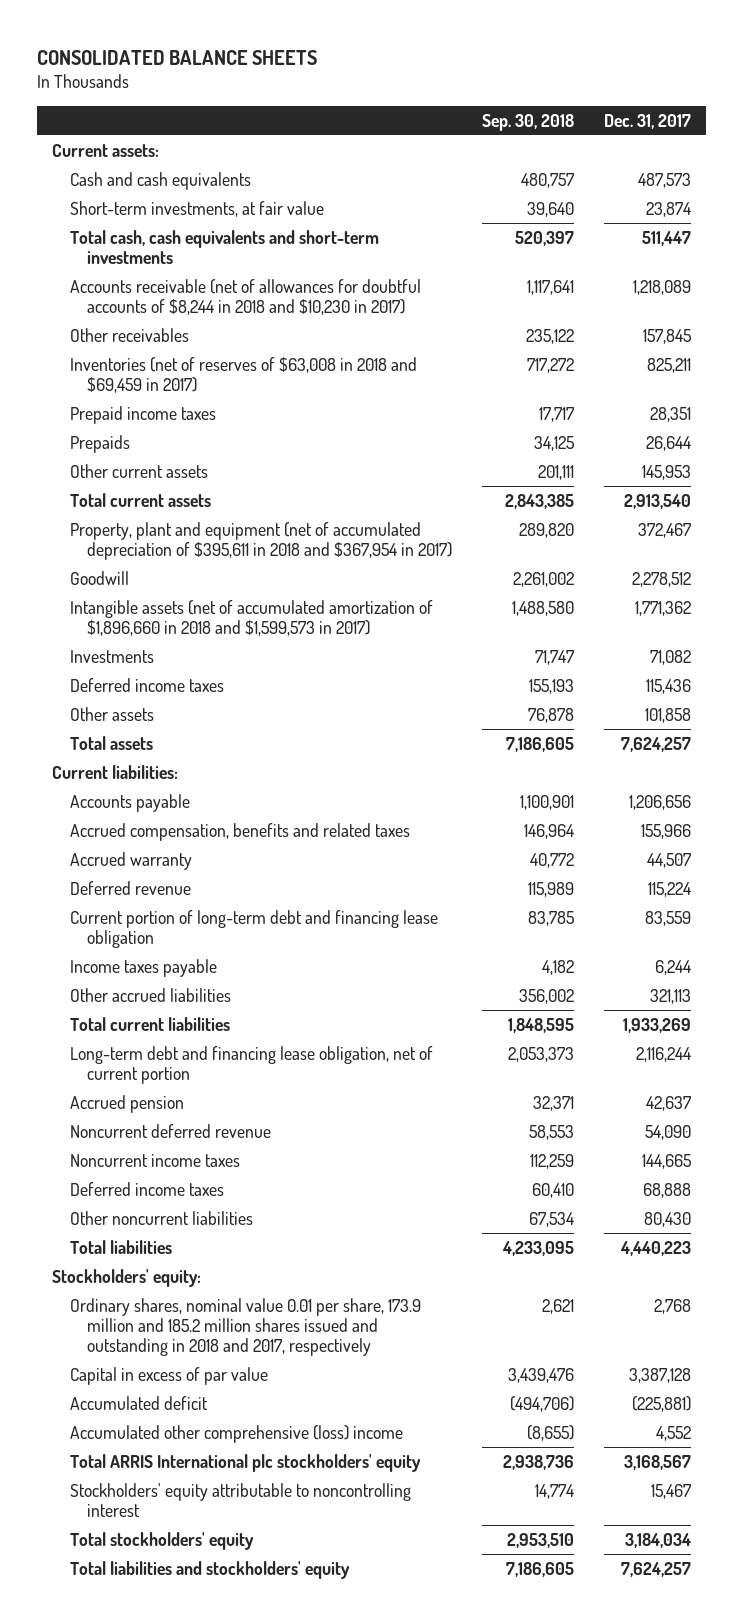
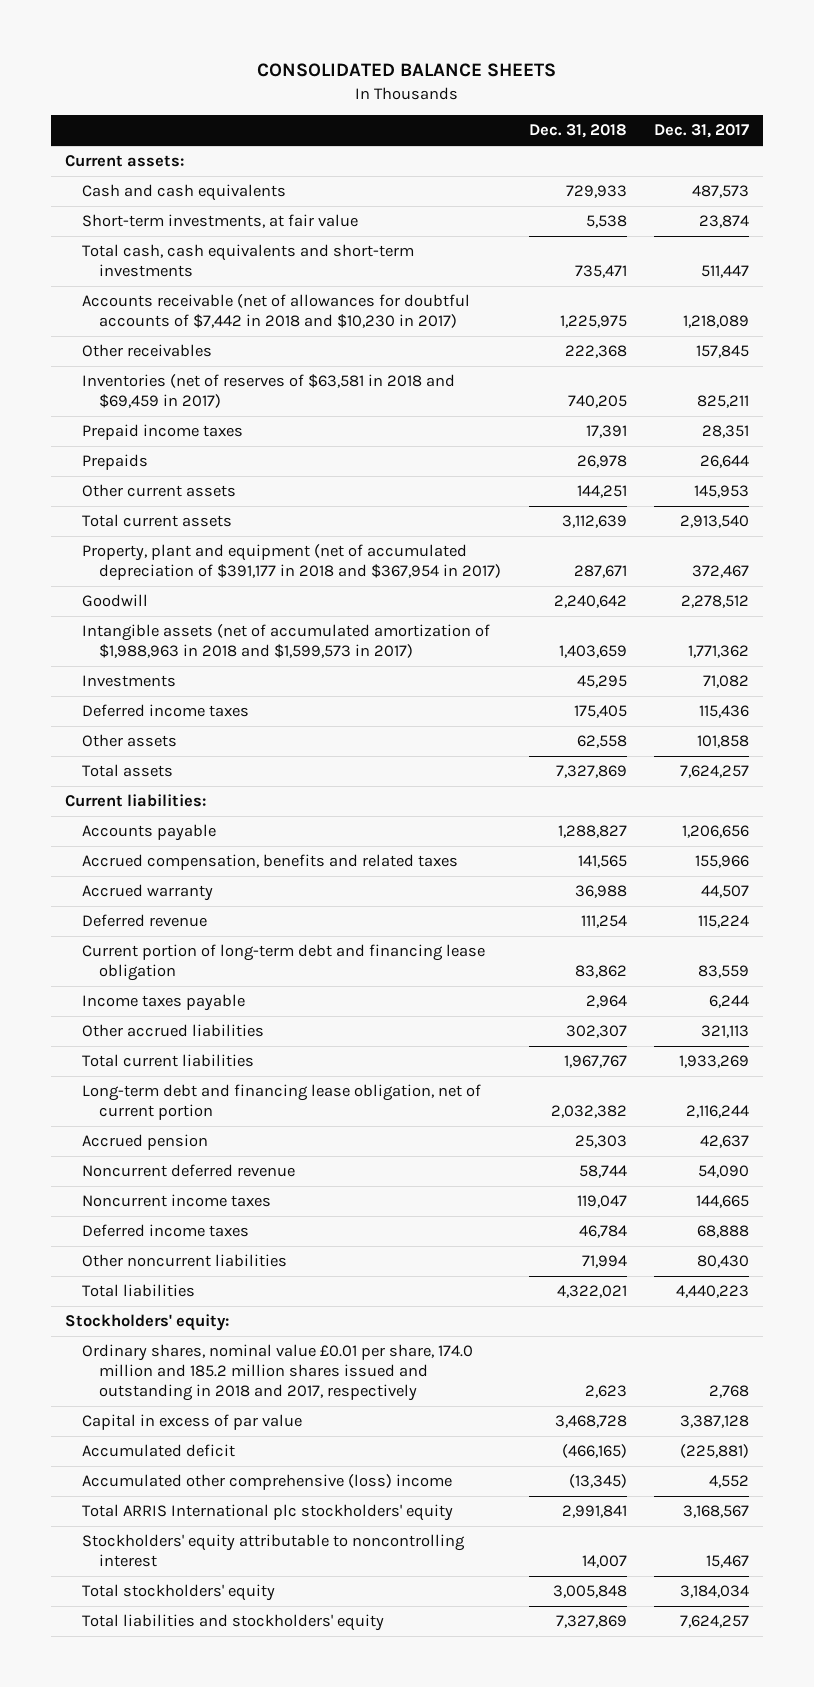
- | Sep. 30, 2018 | Dec. 31, 2017
+ | Dec. 31, 2018 | Dec. 31, 2017
- Accounts receivable (net of allowances for doubtful accounts of $8,244 in 2018 and $10,230 in 2017) | 1,117,641 | 1,218,089
+ Accounts receivable (net of allowances for doubtful accounts of $7,442 in 2018 and $10,230 in 2017) | 1,225,975 | 1,218,089
- Inventories (net of reserves of $63,008 in 2018 and $69,459 in 2017) | 717,272 | 825,211
+ Inventories (net of reserves of $63,581 in 2018 and $69,459 in 2017) | 740,205 | 825,211
- Property, plant and equipment (net of accumulated depreciation of $395,611 in 2018 and $367,954 in 2017) | 289,820 | 372,467
+ Property, plant and equipment (net of accumulated depreciation of $391,177 in 2018 and $367,954 in 2017) | 287,671 | 372,467
- Intangible assets (net of accumulated amortization of $1,896,660 in 2018 and $1,599,573 in 2017) | 1,488,580 | 1,771,362
+ Intangible assets (net of accumulated amortization of $1,988,963 in 2018 and $1,599,573 in 2017) | 1,403,659 | 1,771,362
- Ordinary shares, nominal value 0.01 per share, 173.9 million and 185.2 million shares issued and outstanding in 2018 and 2017, respectively | 2,621 | 2,768
+ Ordinary shares, nominal value £0.01 per share, 174.0 million and 185.2 million shares issued and outstanding in 2018 and 2017, respectively | 2,623 | 2,768

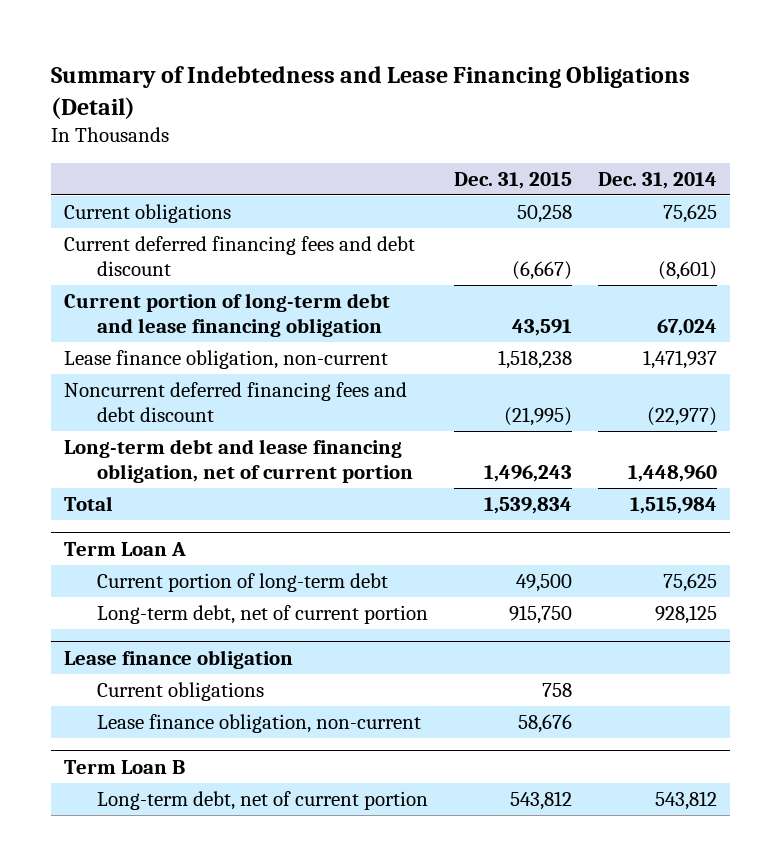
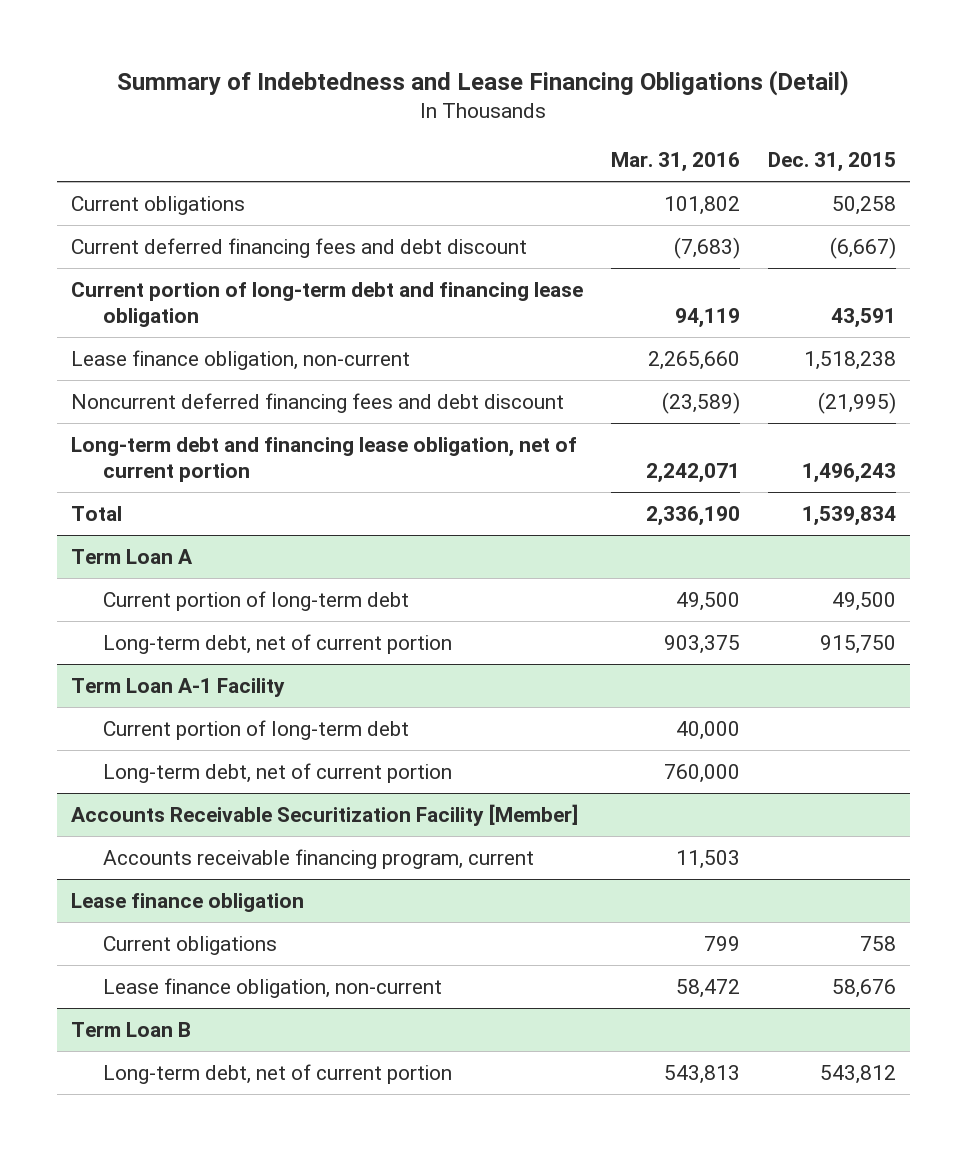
- | Dec. 31, 2015 | Dec. 31, 2014
+ | Mar. 31, 2016 | Dec. 31, 2015
- Current portion of long-term debt and lease financing obligation | 43,591 | 67,024
+ Current portion of long-term debt and financing lease obligation | 94,119 | 43,591
- Long-term debt and lease financing obligation, net of current portion | 1,496,243 | 1,448,960
+ Long-term debt and financing lease obligation, net of current portion | 2,242,071 | 1,496,243
+ Term Loan A-1 Facility
+ Current portion of long-term debt | 40,000 |
+ Long-term debt, net of current portion | 760,000 |
+ Accounts Receivable Securitization Facility [Member]
+ Accounts receivable financing program, current | 11,503 |

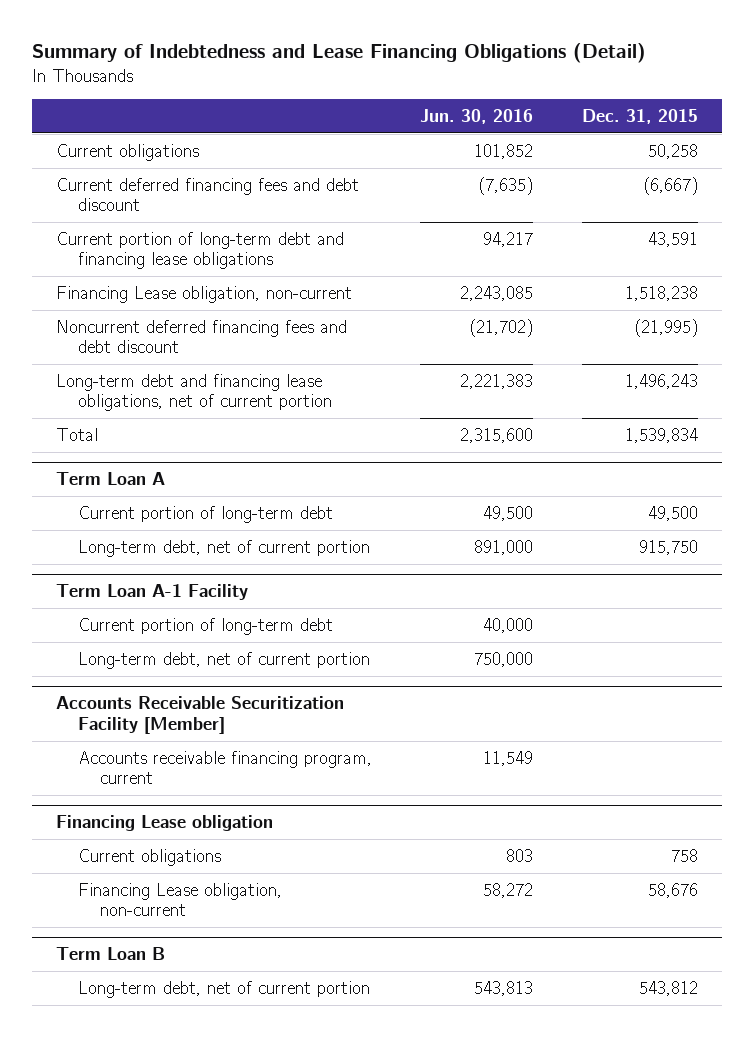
- | Mar. 31, 2016 | Dec. 31, 2015
+ | Jun. 30, 2016 | Dec. 31, 2015
- Current portion of long-term debt and financing lease obligation | 94,119 | 43,591
- Lease finance obligation, non-current | 2,265,660 | 1,518,238
+ Current portion of long-term debt and financing lease obligations | 94,217 | 43,591
+ Financing Lease obligation, non-current | 2,243,085 | 1,518,238
- Long-term debt and financing lease obligation, net of current portion | 2,242,071 | 1,496,243
+ Long-term debt and financing lease obligations, net of current portion | 2,221,383 | 1,496,243
- Lease finance obligation
+ Financing Lease obligation
- Lease finance obligation, non-current | 58,472 | 58,676
+ Financing Lease obligation, non-current | 58,272 | 58,676

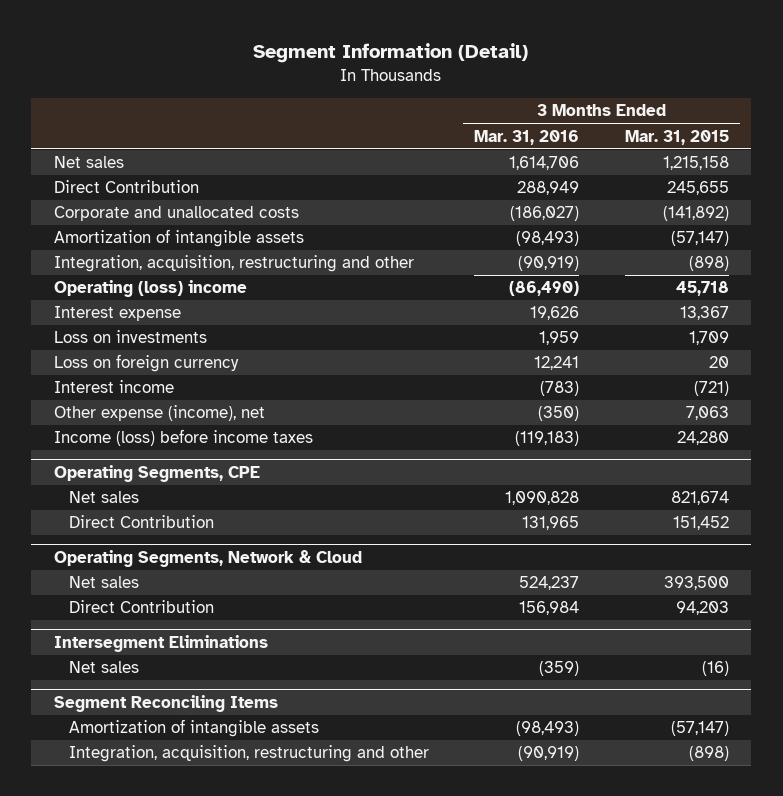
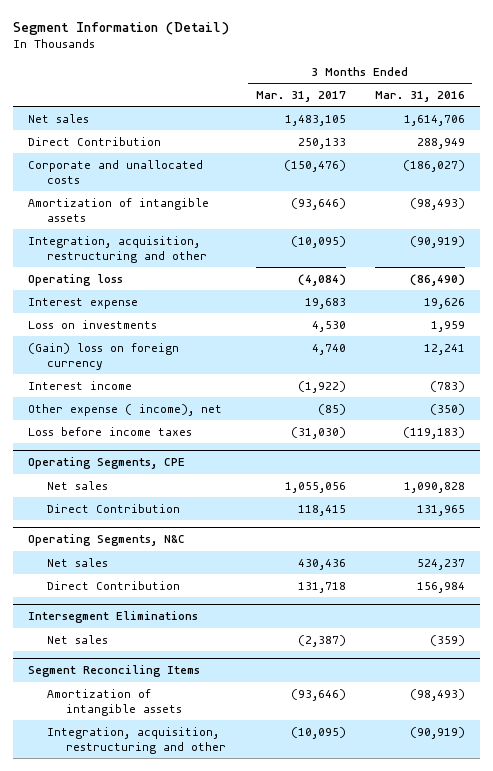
- | 3 Months Ended Mar. 31, 2016 | 3 Months Ended Mar. 31, 2015
+ | 3 Months Ended Mar. 31, 2017 | 3 Months Ended Mar. 31, 2016
- Operating (loss) income | (86,490) | 45,718
+ Operating loss | (4,084) | (86,490)
- Loss on foreign currency | 12,241 | 20
+ (Gain) loss on foreign currency | 4,740 | 12,241
- Other expense (income), net | (350) | 7,063
- Income (loss) before income taxes | (119,183) | 24,280
+ Other expense ( income), net | (85) | (350)
+ Loss before income taxes | (31,030) | (119,183)
- Operating Segments, Network & Cloud
+ Operating Segments, N&C

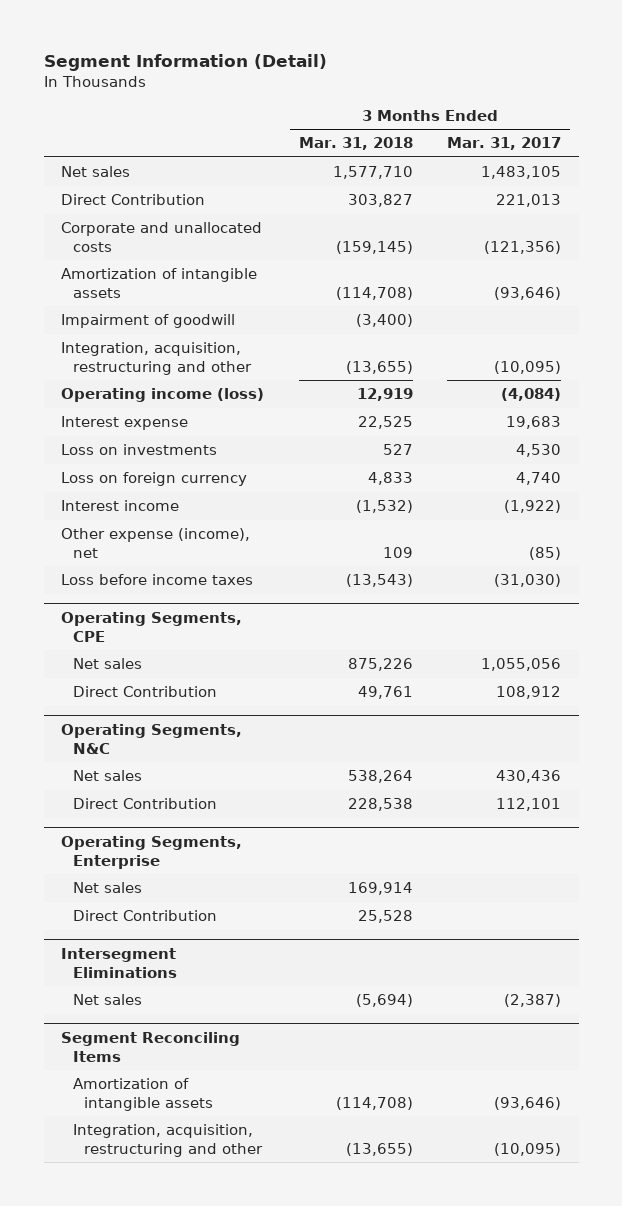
- | 3 Months Ended Mar. 31, 2017 | 3 Months Ended Mar. 31, 2016
+ | 3 Months Ended Mar. 31, 2018 | 3 Months Ended Mar. 31, 2017
- Direct Contribution | 250,133 | 288,949
- Corporate and unallocated costs | (150,476) | (186,027)
+ Direct Contribution | 303,827 | 221,013
+ Corporate and unallocated costs | (159,145) | (121,356)
+ Impairment of goodwill | (3,400) |
- Operating loss | (4,084) | (86,490)
+ Operating income (loss) | 12,919 | (4,084)
- (Gain) loss on foreign currency | 4,740 | 12,241
+ Loss on foreign currency | 4,833 | 4,740
- Other expense ( income), net | (85) | (350)
+ Other expense (income), net | 109 | (85)
@ Operating Segments, CPE
- Direct Contribution | 118,415 | 131,965
+ Direct Contribution | 49,761 | 108,912
@ Operating Segments, N&C
- Direct Contribution | 131,718 | 156,984
+ Direct Contribution | 228,538 | 112,101
+ Operating Segments, Enterprise
+ Net sales | 169,914 |
+ Direct Contribution | 25,528 |

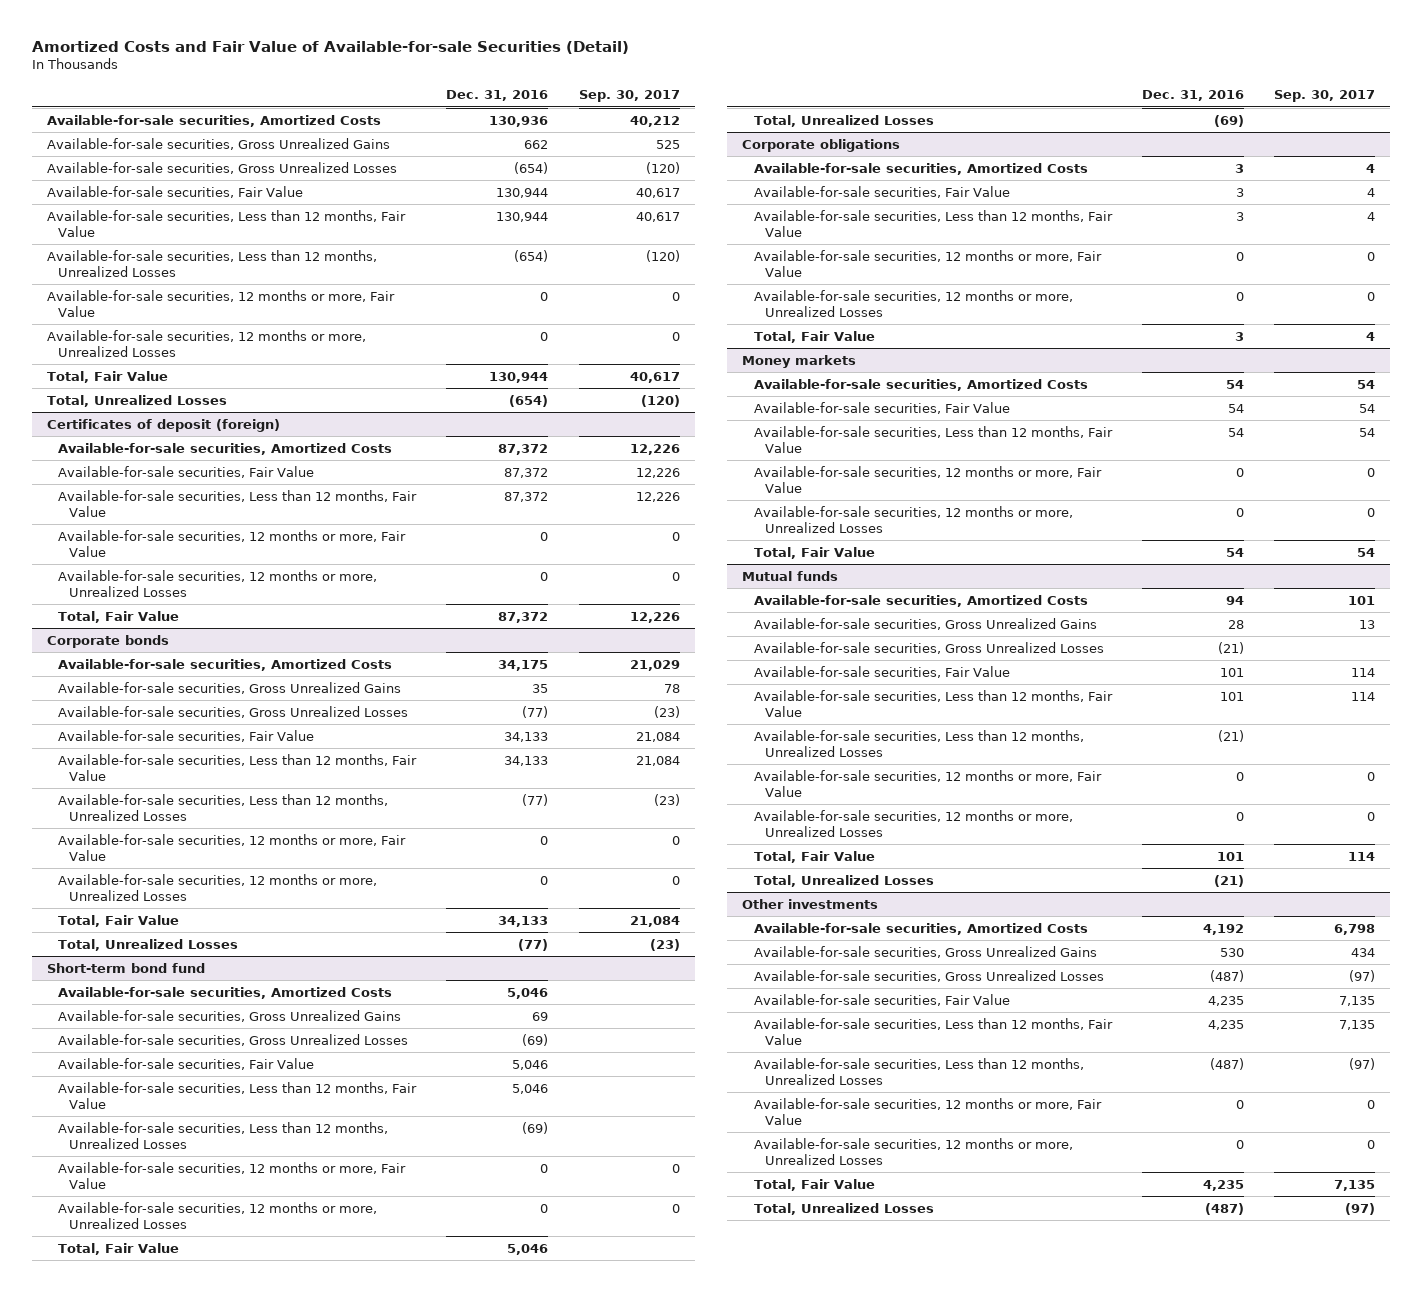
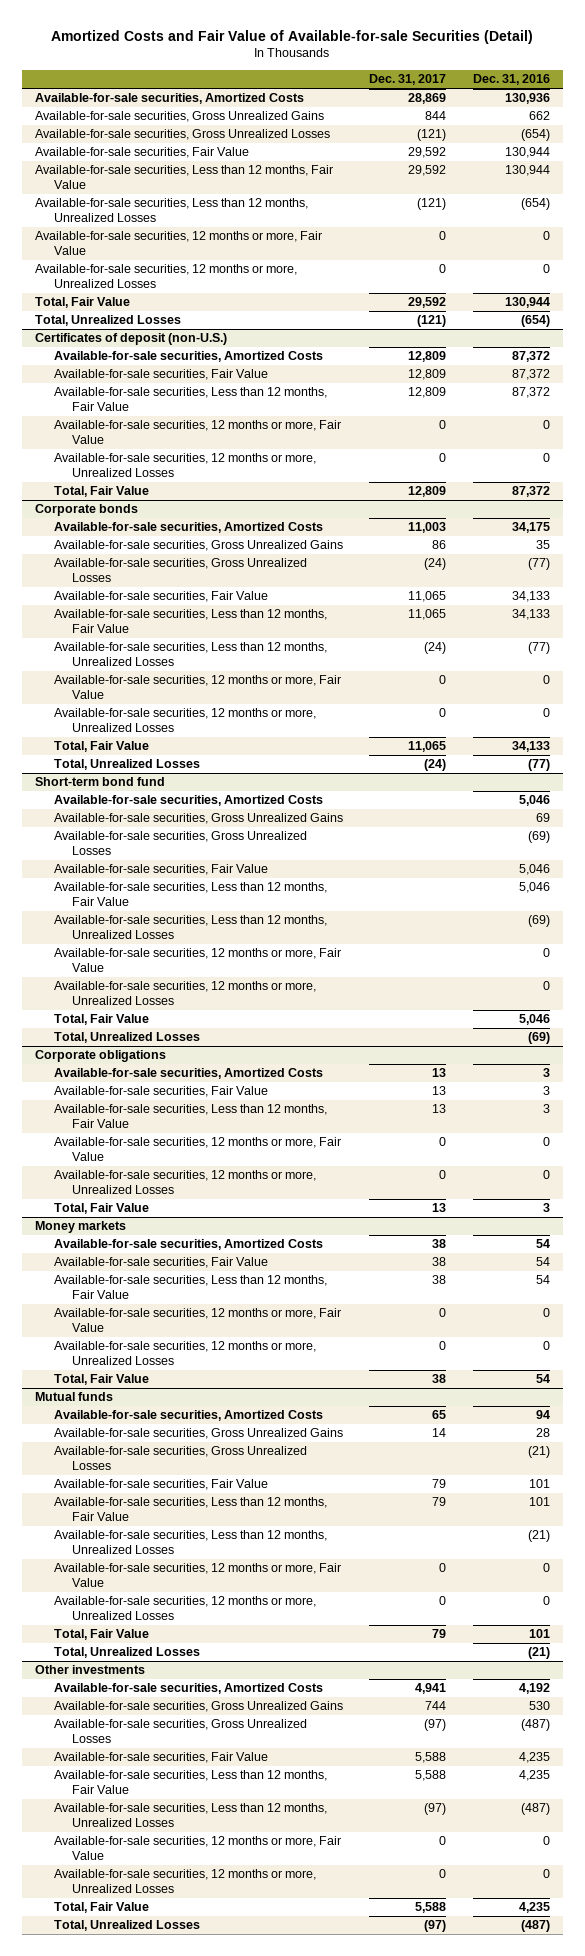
- | Dec. 31, 2016 | Sep. 30, 2017
+ | Dec. 31, 2017 | Dec. 31, 2016
- Certificates of deposit (foreign)
+ Certificates of deposit (non-U.S.)

